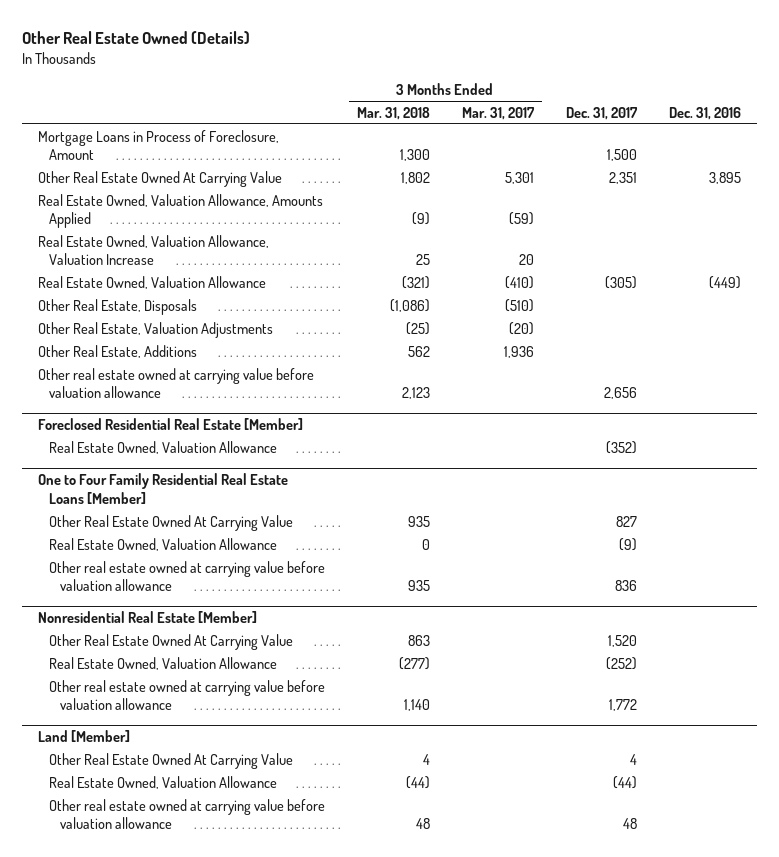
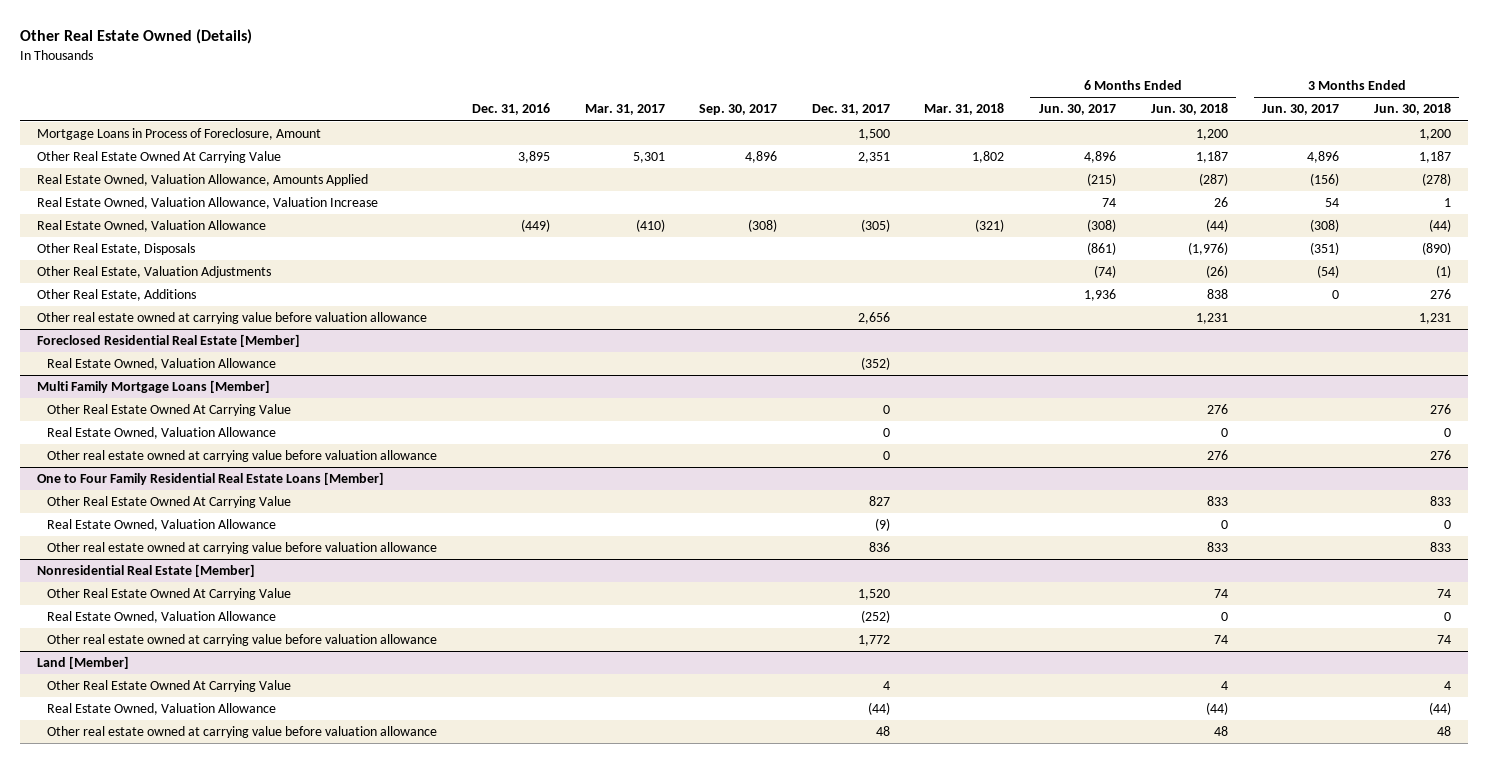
- | 3 Months Ended Mar. 31, 2018 | 3 Months Ended Mar. 31, 2017 | Dec. 31, 2017 | Dec. 31, 2016
+ | Dec. 31, 2016 | Mar. 31, 2017 | Sep. 30, 2017 | Dec. 31, 2017 | Mar. 31, 2018 | 6 Months Ended Jun. 30, 2017 | 6 Months Ended Jun. 30, 2018 | 3 Months Ended Jun. 30, 2017 | 3 Months Ended Jun. 30, 2018
+ Multi Family Mortgage Loans [Member]
+ Other Real Estate Owned At Carrying Value | | | | 0 | | | 276 | | 276
+ Real Estate Owned, Valuation Allowance | | | | 0 | | | 0 | | 0
+ Other real estate owned at carrying value before valuation allowance | | | | 0 | | | 276 | | 276

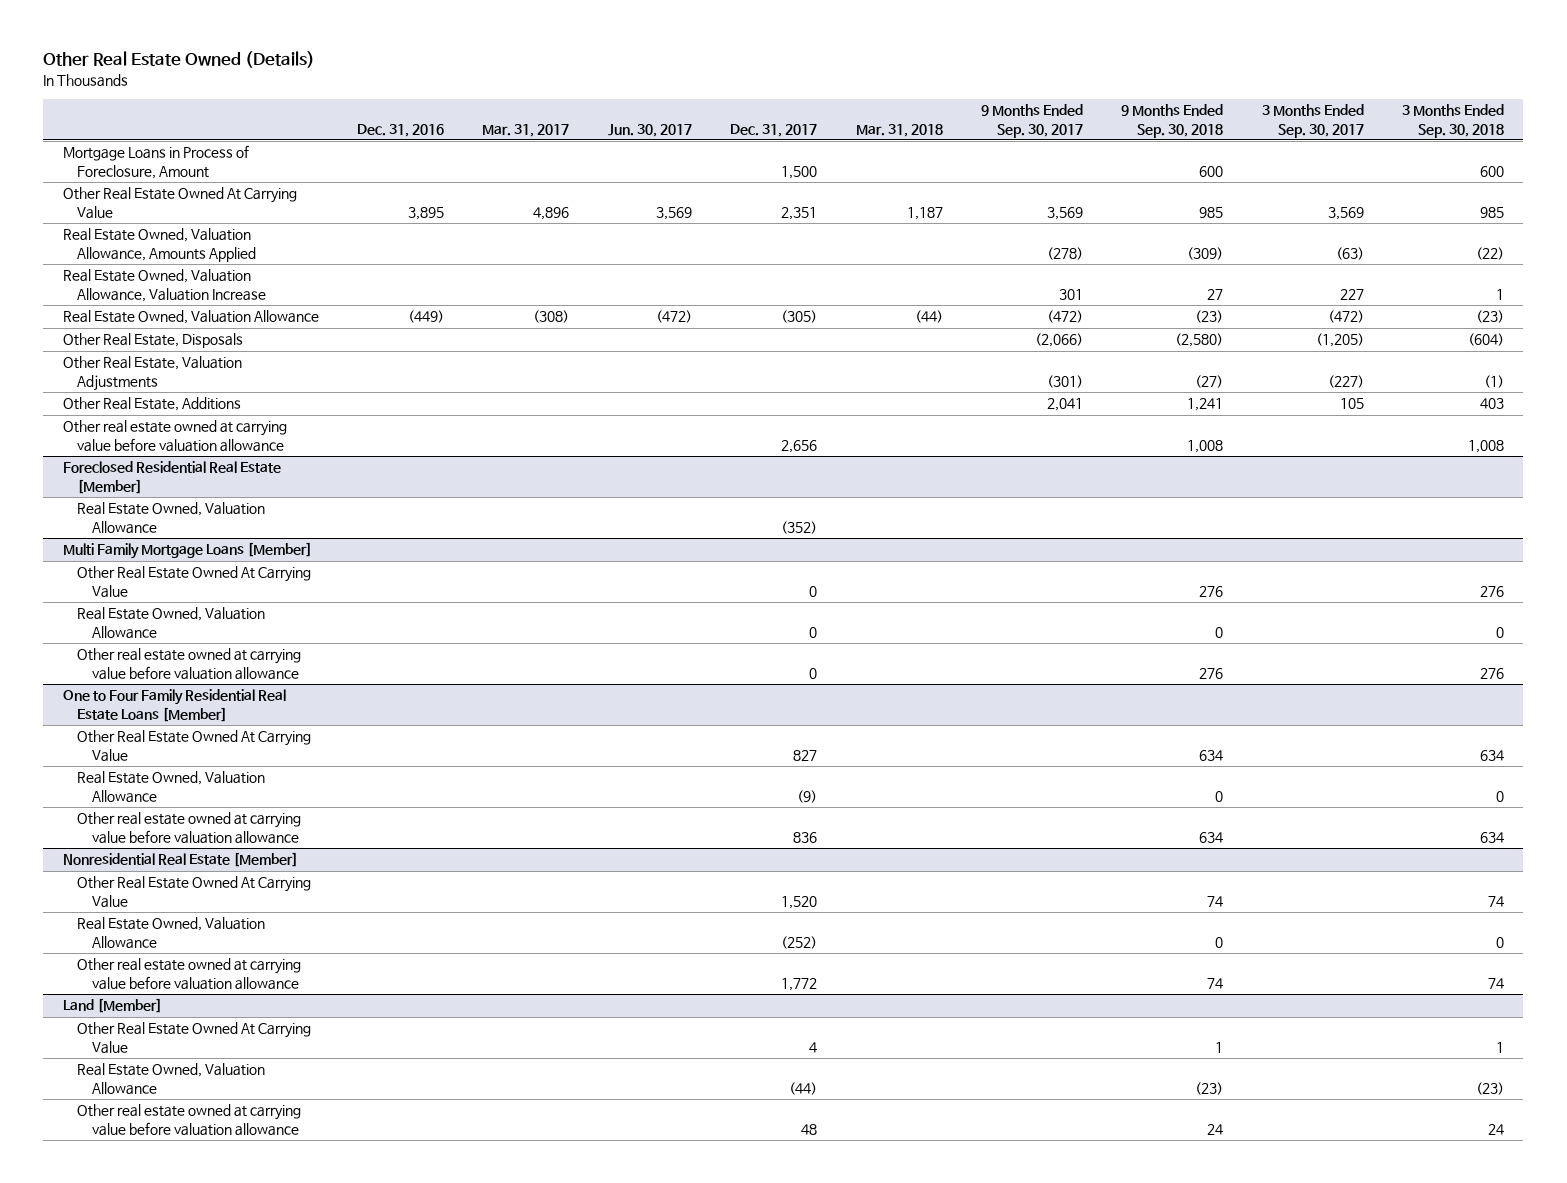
- | Dec. 31, 2016 | Mar. 31, 2017 | Sep. 30, 2017 | Dec. 31, 2017 | Mar. 31, 2018 | 6 Months Ended Jun. 30, 2017 | 6 Months Ended Jun. 30, 2018 | 3 Months Ended Jun. 30, 2017 | 3 Months Ended Jun. 30, 2018
+ | Dec. 31, 2016 | Mar. 31, 2017 | Jun. 30, 2017 | Dec. 31, 2017 | Mar. 31, 2018 | 9 Months Ended Sep. 30, 2017 | 9 Months Ended Sep. 30, 2018 | 3 Months Ended Sep. 30, 2017 | 3 Months Ended Sep. 30, 2018
- Other Real Estate Owned At Carrying Value | 3,895 | 5,301 | 4,896 | 2,351 | 1,802 | 4,896 | 1,187 | 4,896 | 1,187
+ Other Real Estate Owned At Carrying Value | 3,895 | 4,896 | 3,569 | 2,351 | 1,187 | 3,569 | 985 | 3,569 | 985
- Real Estate Owned, Valuation Allowance | (449) | (410) | (308) | (305) | (321) | (308) | (44) | (308) | (44)
+ Real Estate Owned, Valuation Allowance | (449) | (308) | (472) | (305) | (44) | (472) | (23) | (472) | (23)

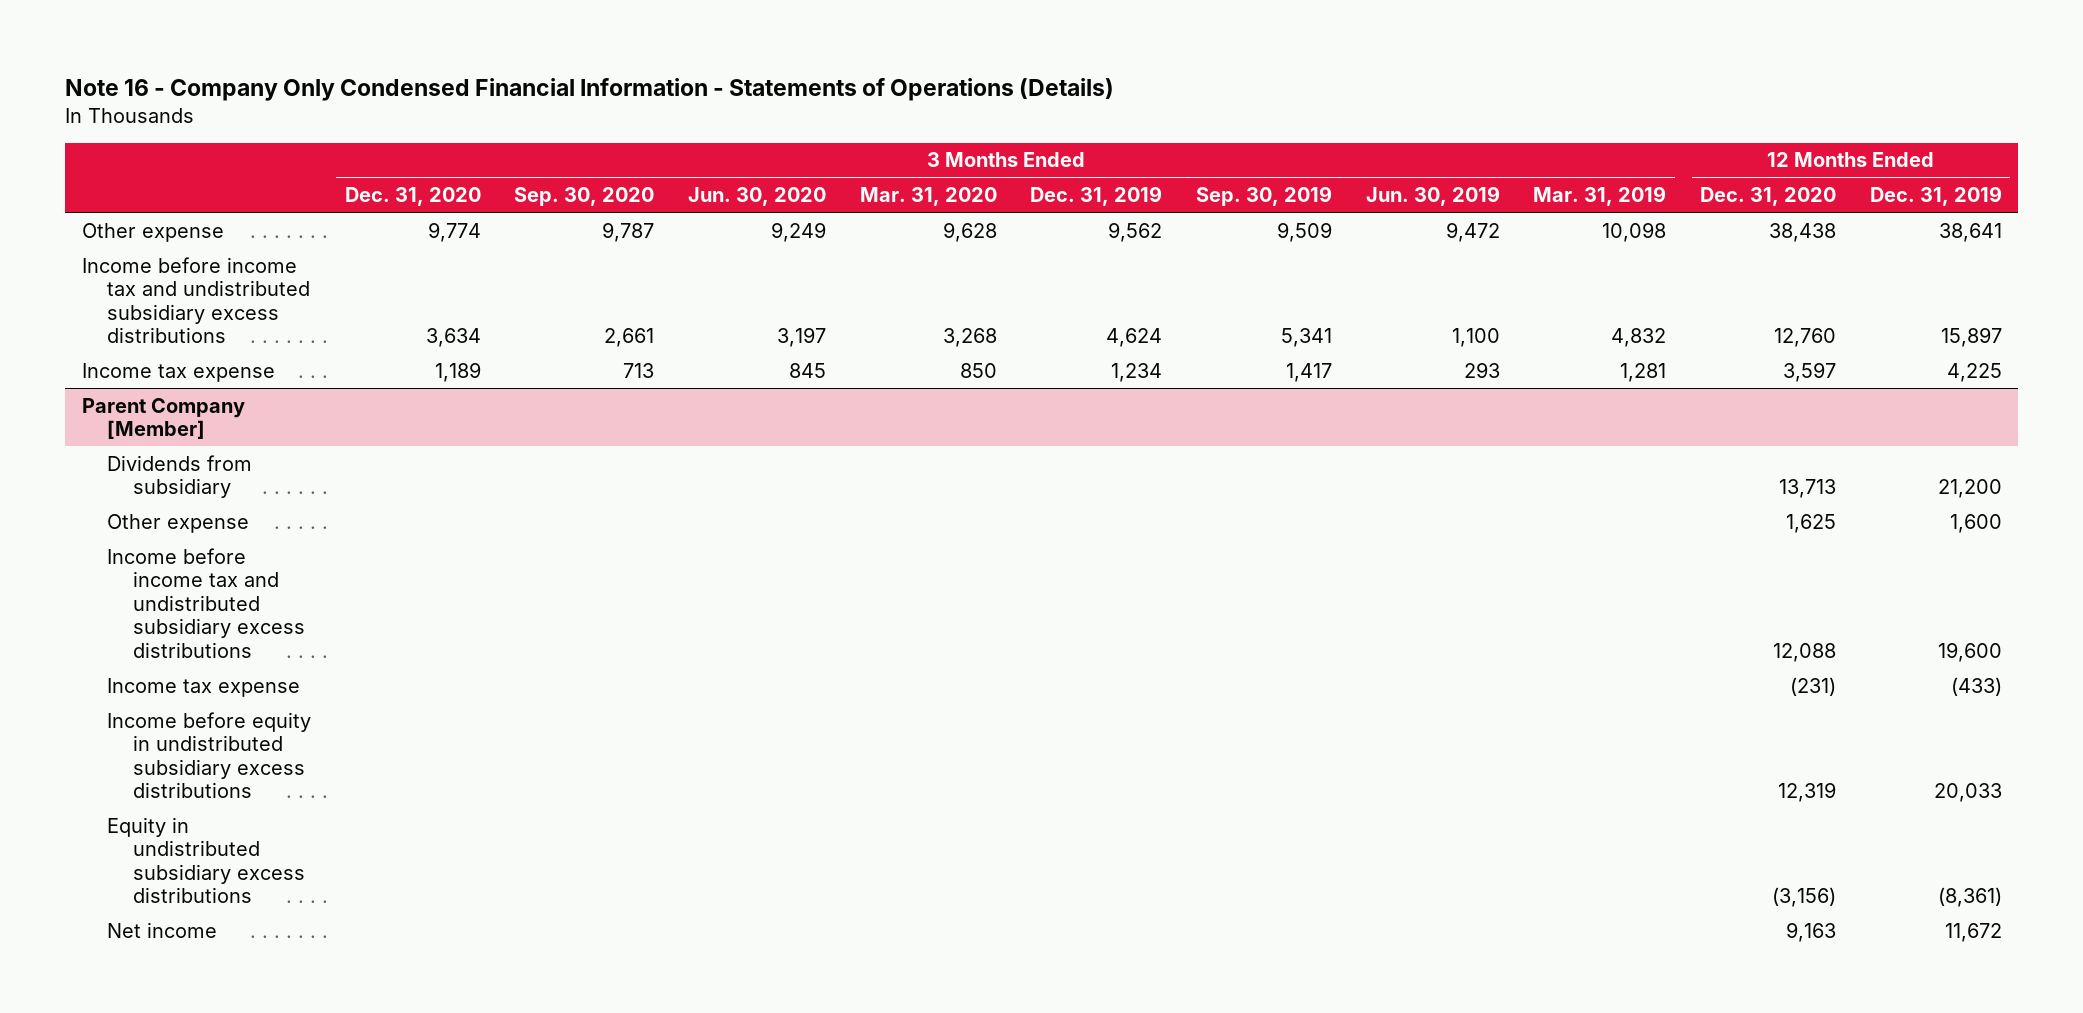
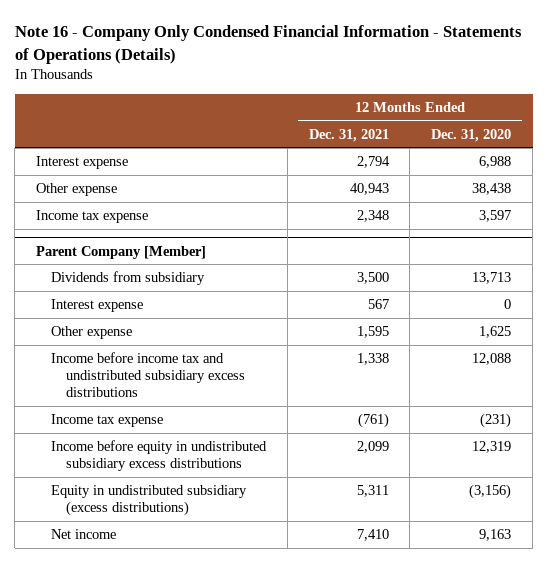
- | 3 Months Ended Dec. 31, 2020 | 3 Months Ended Sep. 30, 2020 | 3 Months Ended Jun. 30, 2020 | 3 Months Ended Mar. 31, 2020 | 3 Months Ended Dec. 31, 2019 | 3 Months Ended Sep. 30, 2019 | 3 Months Ended Jun. 30, 2019 | 3 Months Ended Mar. 31, 2019 | 12 Months Ended Dec. 31, 2020 | 12 Months Ended Dec. 31, 2019
+ | 12 Months Ended Dec. 31, 2021 | 12 Months Ended Dec. 31, 2020
+ Interest expense | 2,794 | 6,988
- Income before income tax and undistributed subsidiary excess distributions | 3,634 | 2,661 | 3,197 | 3,268 | 4,624 | 5,341 | 1,100 | 4,832 | 12,760 | 15,897
@ Parent Company [Member]
+ Interest expense | 567 | 0
- Equity in undistributed subsidiary excess distributions | | | | | | | | | (3,156) | (8,361)
+ Equity in undistributed subsidiary (excess distributions) | 5,311 | (3,156)

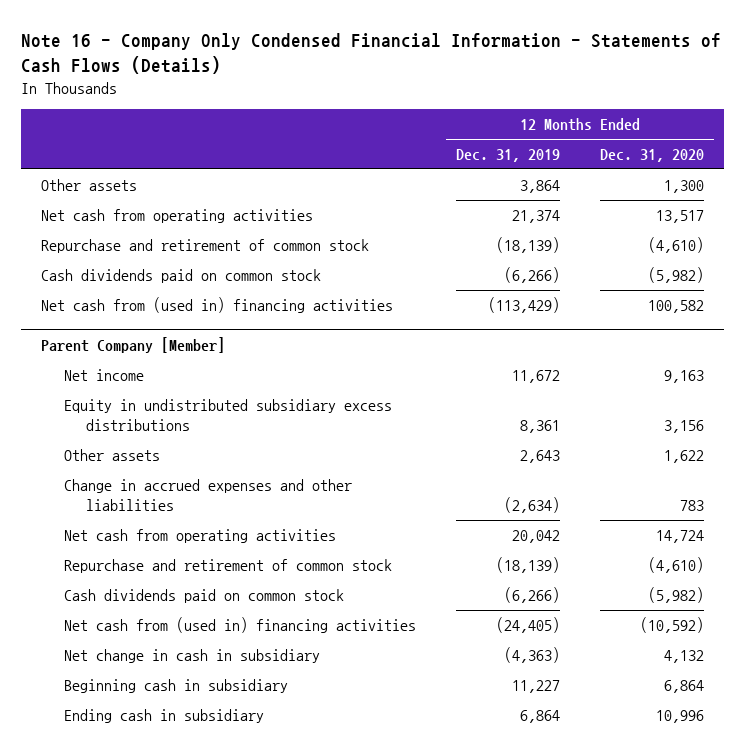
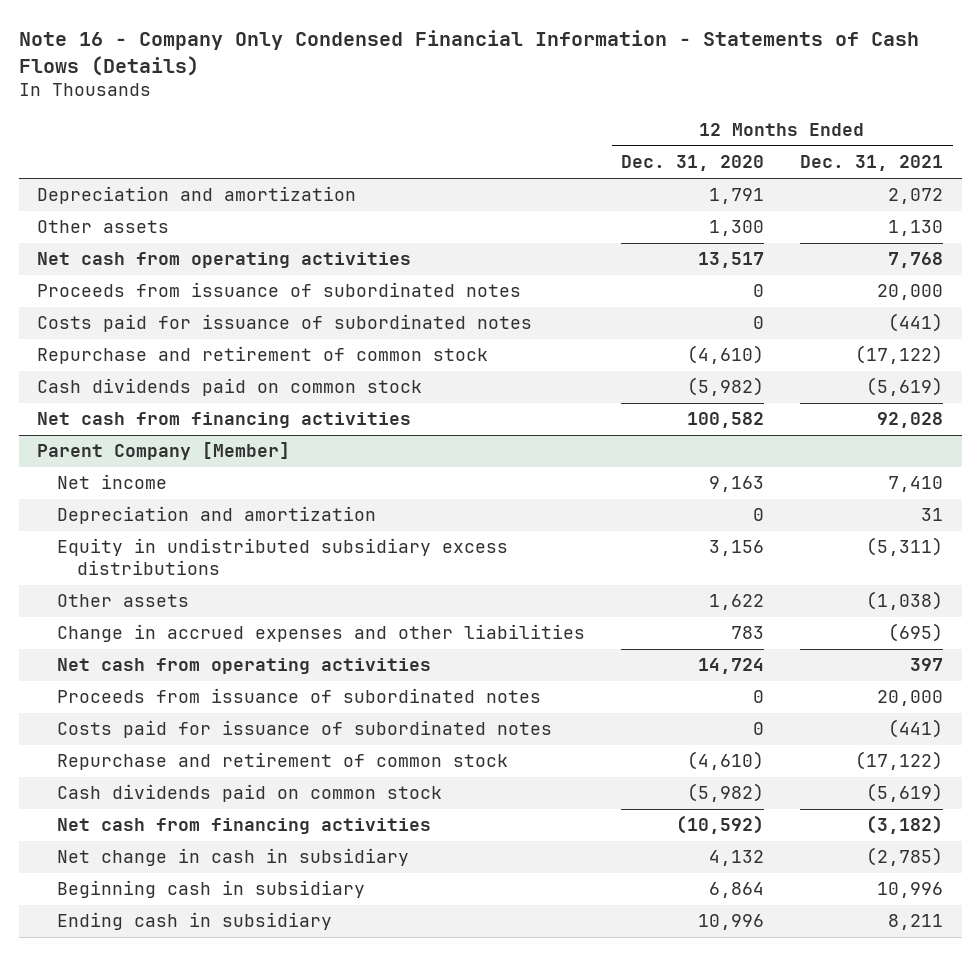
- | 12 Months Ended Dec. 31, 2019 | 12 Months Ended Dec. 31, 2020
+ | 12 Months Ended Dec. 31, 2020 | 12 Months Ended Dec. 31, 2021
+ Depreciation and amortization | 1,791 | 2,072
+ Proceeds from issuance of subordinated notes | 0 | 20,000
+ Costs paid for issuance of subordinated notes | 0 | (441)
- Net cash from (used in) financing activities | (113,429) | 100,582
+ Net cash from financing activities | 100,582 | 92,028
@ Parent Company [Member]
+ Depreciation and amortization | 0 | 31
+ Proceeds from issuance of subordinated notes | 0 | 20,000
+ Costs paid for issuance of subordinated notes | 0 | (441)
- Net cash from (used in) financing activities | (24,405) | (10,592)
+ Net cash from financing activities | (10,592) | (3,182)

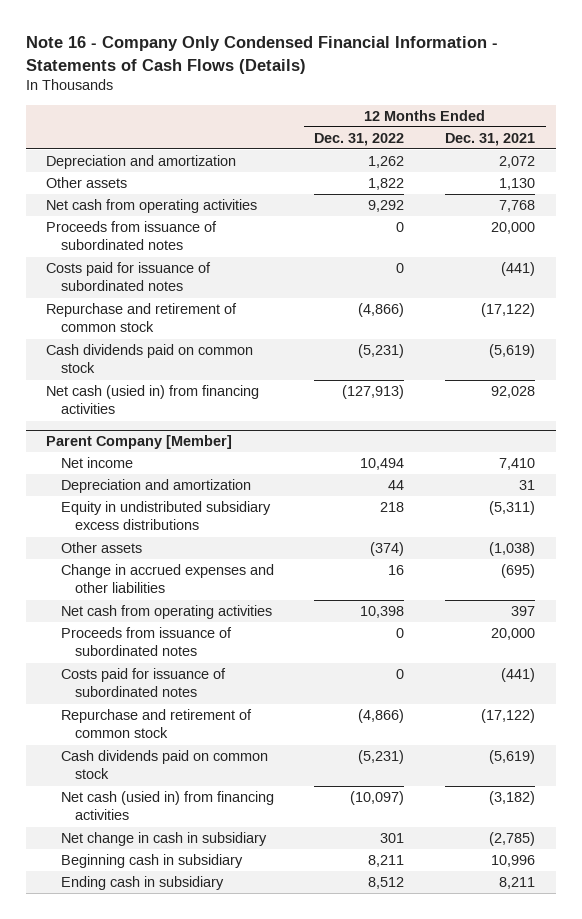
- | 12 Months Ended Dec. 31, 2020 | 12 Months Ended Dec. 31, 2021
+ | 12 Months Ended Dec. 31, 2022 | 12 Months Ended Dec. 31, 2021
- Net cash from financing activities | 100,582 | 92,028
+ Net cash (usied in) from financing activities | (127,913) | 92,028
@ Parent Company [Member]
- Net cash from financing activities | (10,592) | (3,182)
+ Net cash (usied in) from financing activities | (10,097) | (3,182)

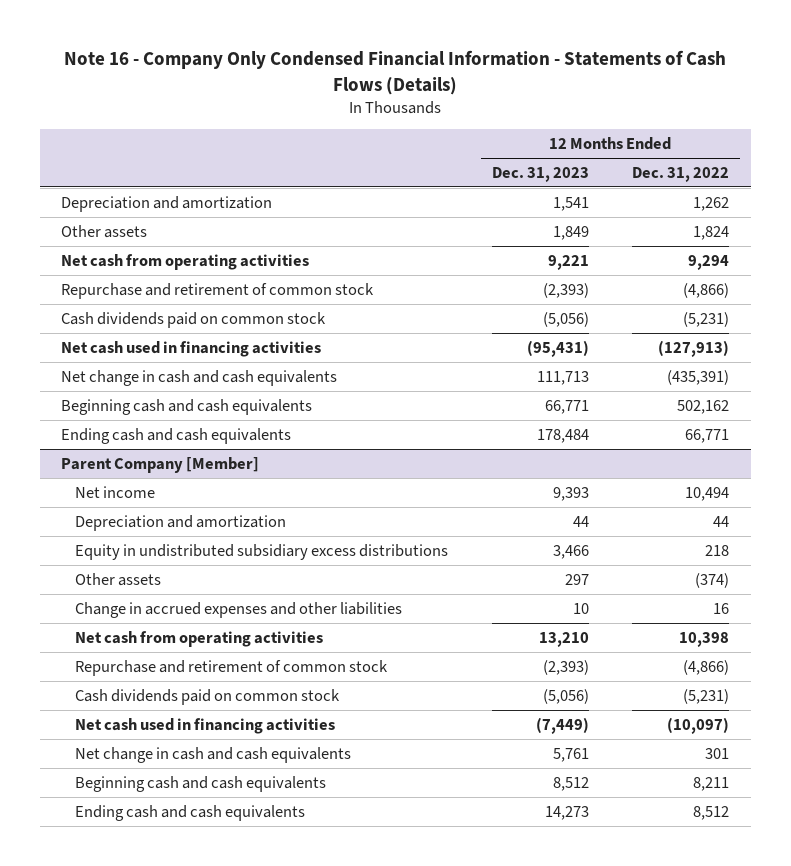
- | 12 Months Ended Dec. 31, 2022 | 12 Months Ended Dec. 31, 2021
+ | 12 Months Ended Dec. 31, 2023 | 12 Months Ended Dec. 31, 2022
- Other assets | 1,822 | 1,130
- Net cash from operating activities | 9,292 | 7,768
- Proceeds from issuance of subordinated notes | 0 | 20,000
- Costs paid for issuance of subordinated notes | 0 | (441)
+ Other assets | 1,849 | 1,824
+ Net cash from operating activities | 9,221 | 9,294
- Net cash (usied in) from financing activities | (127,913) | 92,028
+ Net cash used in financing activities | (95,431) | (127,913)
+ Net change in cash and cash equivalents | 111,713 | (435,391)
+ Beginning cash and cash equivalents | 66,771 | 502,162
+ Ending cash and cash equivalents | 178,484 | 66,771
@ Parent Company [Member]
- Proceeds from issuance of subordinated notes | 0 | 20,000
- Costs paid for issuance of subordinated notes | 0 | (441)
- Net cash (usied in) from financing activities | (10,097) | (3,182)
- Net change in cash in subsidiary | 301 | (2,785)
- Beginning cash in subsidiary | 8,211 | 10,996
- Ending cash in subsidiary | 8,512 | 8,211
+ Net cash used in financing activities | (7,449) | (10,097)
+ Net change in cash and cash equivalents | 5,761 | 301
+ Beginning cash and cash equivalents | 8,512 | 8,211
+ Ending cash and cash equivalents | 14,273 | 8,512

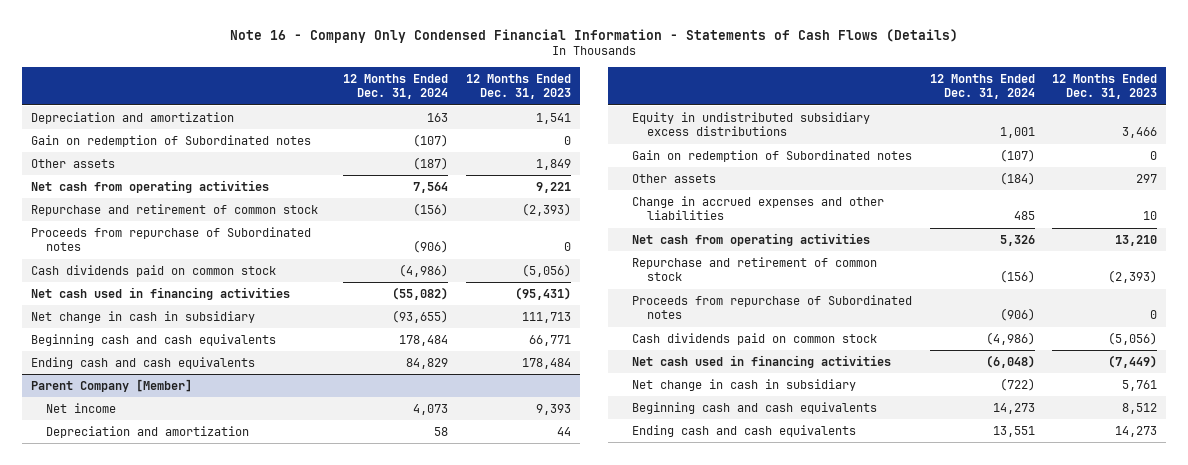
- | 12 Months Ended Dec. 31, 2023 | 12 Months Ended Dec. 31, 2022
+ | 12 Months Ended Dec. 31, 2024 | 12 Months Ended Dec. 31, 2023
+ Gain on redemption of Subordinated notes | (107) | 0
+ Proceeds from repurchase of Subordinated notes | (906) | 0
- Net change in cash and cash equivalents | 111,713 | (435,391)
+ Net change in cash in subsidiary | (93,655) | 111,713
@ Parent Company [Member]
+ Gain on redemption of Subordinated notes | (107) | 0
+ Proceeds from repurchase of Subordinated notes | (906) | 0
- Net change in cash and cash equivalents | 5,761 | 301
+ Net change in cash in subsidiary | (722) | 5,761

